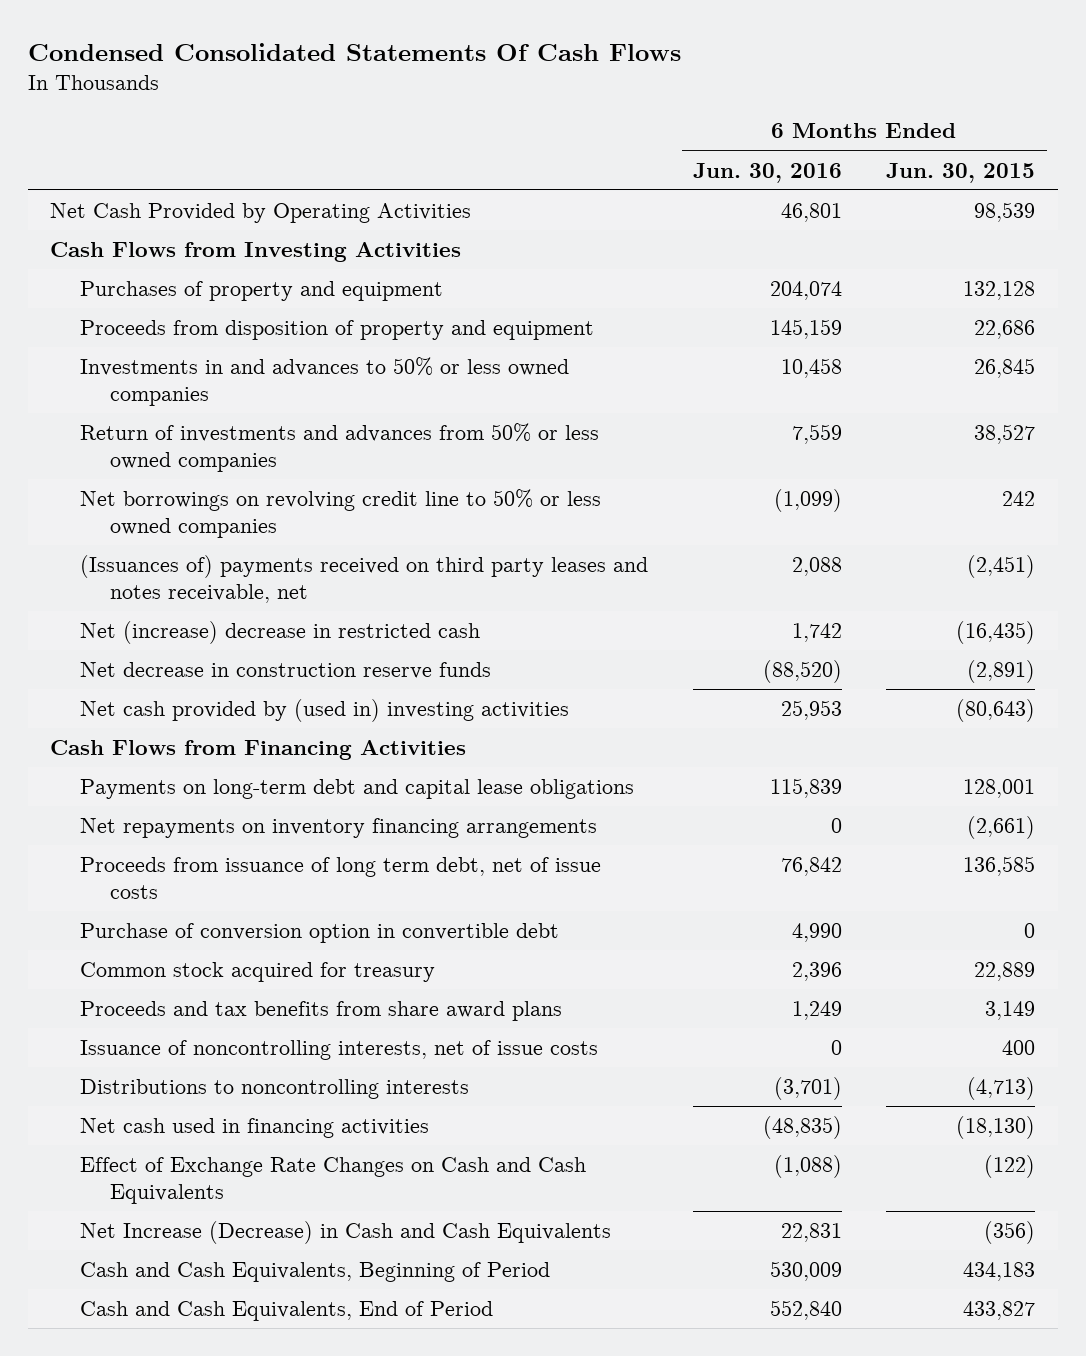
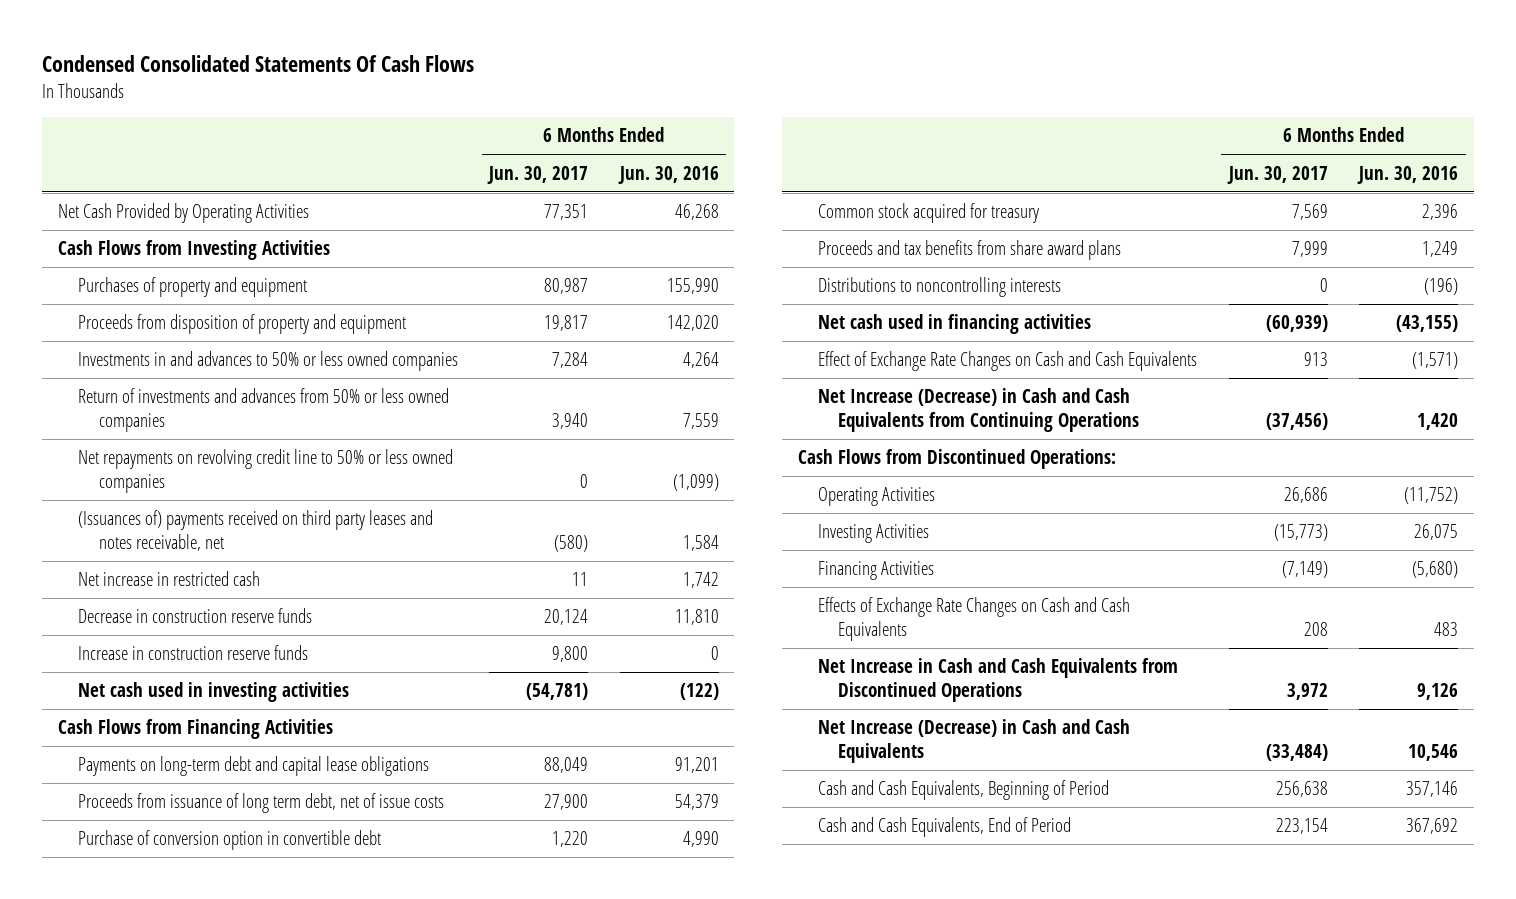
- | 6 Months Ended Jun. 30, 2016 | 6 Months Ended Jun. 30, 2015
+ | 6 Months Ended Jun. 30, 2017 | 6 Months Ended Jun. 30, 2016
- Net Cash Provided by Operating Activities | 46,801 | 98,539
+ Net Cash Provided by Operating Activities | 77,351 | 46,268
- Purchases of property and equipment | 204,074 | 132,128
- Proceeds from disposition of property and equipment | 145,159 | 22,686
- Investments in and advances to 50% or less owned companies | 10,458 | 26,845
+ Purchases of property and equipment | 80,987 | 155,990
+ Proceeds from disposition of property and equipment | 19,817 | 142,020
+ Investments in and advances to 50% or less owned companies | 7,284 | 4,264
- Net borrowings on revolving credit line to 50% or less owned companies | (1,099) | 242
- (Issuances of) payments received on third party leases and notes receivable, net | 2,088 | (2,451)
- Net (increase) decrease in restricted cash | 1,742 | (16,435)
- Net decrease in construction reserve funds | (88,520) | (2,891)
- Net cash provided by (used in) investing activities | 25,953 | (80,643)
+ Net repayments on revolving credit line to 50% or less owned companies | 0 | (1,099)
+ (Issuances of) payments received on third party leases and notes receivable, net | (580) | 1,584
+ Net increase in restricted cash | 11 | 1,742
+ Decrease in construction reserve funds | 20,124 | 11,810
+ Increase in construction reserve funds | 9,800 | 0
+ Net cash used in investing activities | (54,781) | (122)
- Payments on long-term debt and capital lease obligations | 115,839 | 128,001
- Net repayments on inventory financing arrangements | 0 | (2,661)
- Proceeds from issuance of long term debt, net of issue costs | 76,842 | 136,585
+ Payments on long-term debt and capital lease obligations | 88,049 | 91,201
+ Proceeds from issuance of long term debt, net of issue costs | 27,900 | 54,379
- Issuance of noncontrolling interests, net of issue costs | 0 | 400
- Distributions to noncontrolling interests | (3,701) | (4,713)
- Net cash used in financing activities | (48,835) | (18,130)
- Effect of Exchange Rate Changes on Cash and Cash Equivalents | (1,088) | (122)
- Net Increase (Decrease) in Cash and Cash Equivalents | 22,831 | (356)
- Cash and Cash Equivalents, Beginning of Period | 530,009 | 434,183
- Cash and Cash Equivalents, End of Period | 552,840 | 433,827
+ Distributions to noncontrolling interests | 0 | (196)
+ Net cash used in financing activities | (60,939) | (43,155)
+ Effect of Exchange Rate Changes on Cash and Cash Equivalents | 913 | (1,571)
+ Net Increase (Decrease) in Cash and Cash Equivalents from Continuing Operations | (37,456) | 1,420
+ Cash Flows from Discontinued Operations:
+ Operating Activities | 26,686 | (11,752)
+ Investing Activities | (15,773) | 26,075
+ Financing Activities | (7,149) | (5,680)
+ Effects of Exchange Rate Changes on Cash and Cash Equivalents | 208 | 483
+ Net Increase in Cash and Cash Equivalents from Discontinued Operations | 3,972 | 9,126
+ Net Increase (Decrease) in Cash and Cash Equivalents | (33,484) | 10,546
+ Cash and Cash Equivalents, Beginning of Period | 256,638 | 357,146
+ Cash and Cash Equivalents, End of Period | 223,154 | 367,692

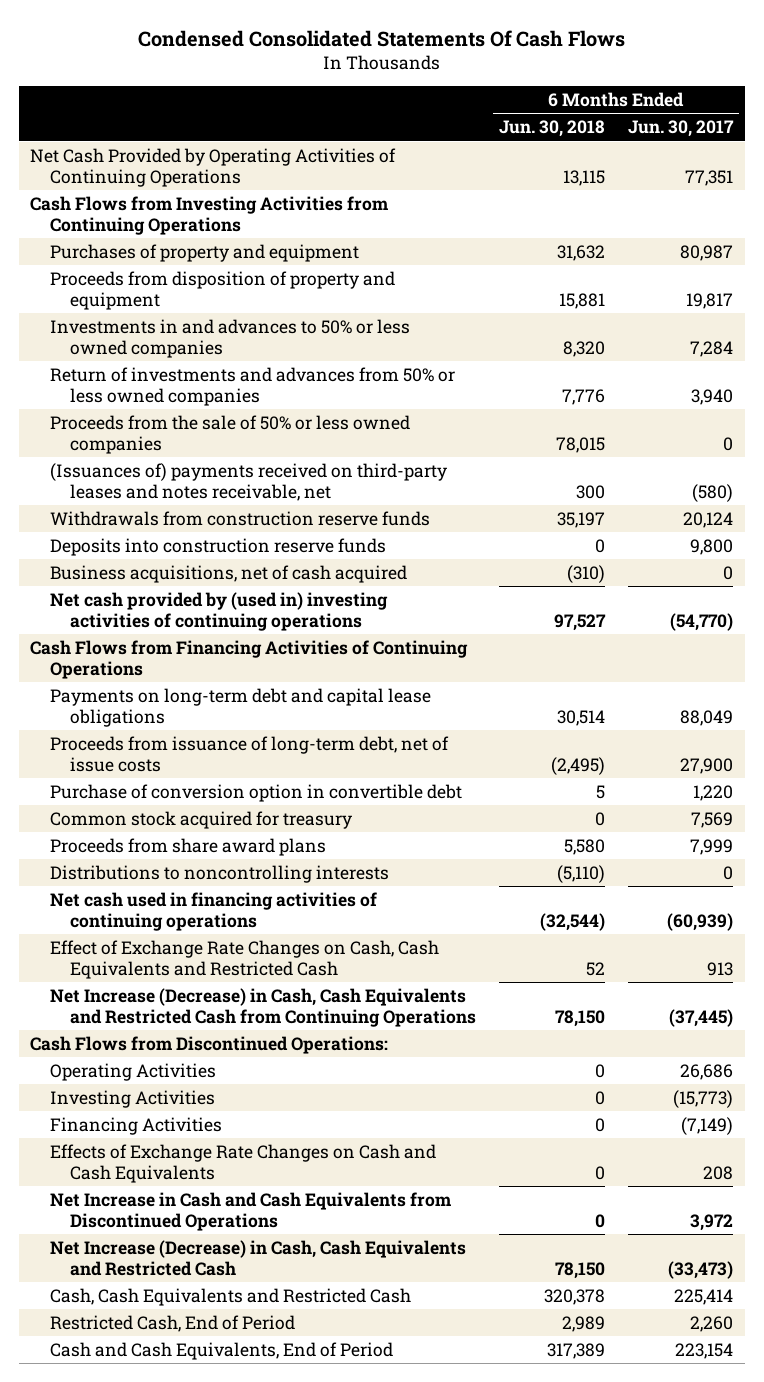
- | 6 Months Ended Jun. 30, 2017 | 6 Months Ended Jun. 30, 2016
+ | 6 Months Ended Jun. 30, 2018 | 6 Months Ended Jun. 30, 2017
- Net Cash Provided by Operating Activities | 77,351 | 46,268
- Cash Flows from Investing Activities
+ Net Cash Provided by Operating Activities of Continuing Operations | 13,115 | 77,351
+ Cash Flows from Investing Activities from Continuing Operations
- Net repayments on revolving credit line to 50% or less owned companies | 0 | (1,099)
- (Issuances of) payments received on third party leases and notes receivable, net | (580) | 1,584
- Net increase in restricted cash | 11 | 1,742
- Decrease in construction reserve funds | 20,124 | 11,810
- Increase in construction reserve funds | 9,800 | 0
- Net cash used in investing activities | (54,781) | (122)
- Cash Flows from Financing Activities
+ Proceeds from the sale of 50% or less owned companies | 78,015 | 0
+ (Issuances of) payments received on third-party leases and notes receivable, net | 300 | (580)
+ Withdrawals from construction reserve funds | 35,197 | 20,124
+ Deposits into construction reserve funds | 0 | 9,800
+ Business acquisitions, net of cash acquired | (310) | 0
+ Net cash provided by (used in) investing activities of continuing operations | 97,527 | (54,770)
+ Cash Flows from Financing Activities of Continuing Operations
- Proceeds from issuance of long term debt, net of issue costs | 27,900 | 54,379
+ Proceeds from issuance of long-term debt, net of issue costs | (2,495) | 27,900
- Proceeds and tax benefits from share award plans | 7,999 | 1,249
+ Proceeds from share award plans | 5,580 | 7,999
- Net cash used in financing activities | (60,939) | (43,155)
- Effect of Exchange Rate Changes on Cash and Cash Equivalents | 913 | (1,571)
- Net Increase (Decrease) in Cash and Cash Equivalents from Continuing Operations | (37,456) | 1,420
+ Net cash used in financing activities of continuing operations | (32,544) | (60,939)
+ Effect of Exchange Rate Changes on Cash, Cash Equivalents and Restricted Cash | 52 | 913
+ Net Increase (Decrease) in Cash, Cash Equivalents and Restricted Cash from Continuing Operations | 78,150 | (37,445)
- Net Increase (Decrease) in Cash and Cash Equivalents | (33,484) | 10,546
- Cash and Cash Equivalents, Beginning of Period | 256,638 | 357,146
+ Net Increase (Decrease) in Cash, Cash Equivalents and Restricted Cash | 78,150 | (33,473)
+ Cash, Cash Equivalents and Restricted Cash | 320,378 | 225,414
+ Restricted Cash, End of Period | 2,989 | 2,260

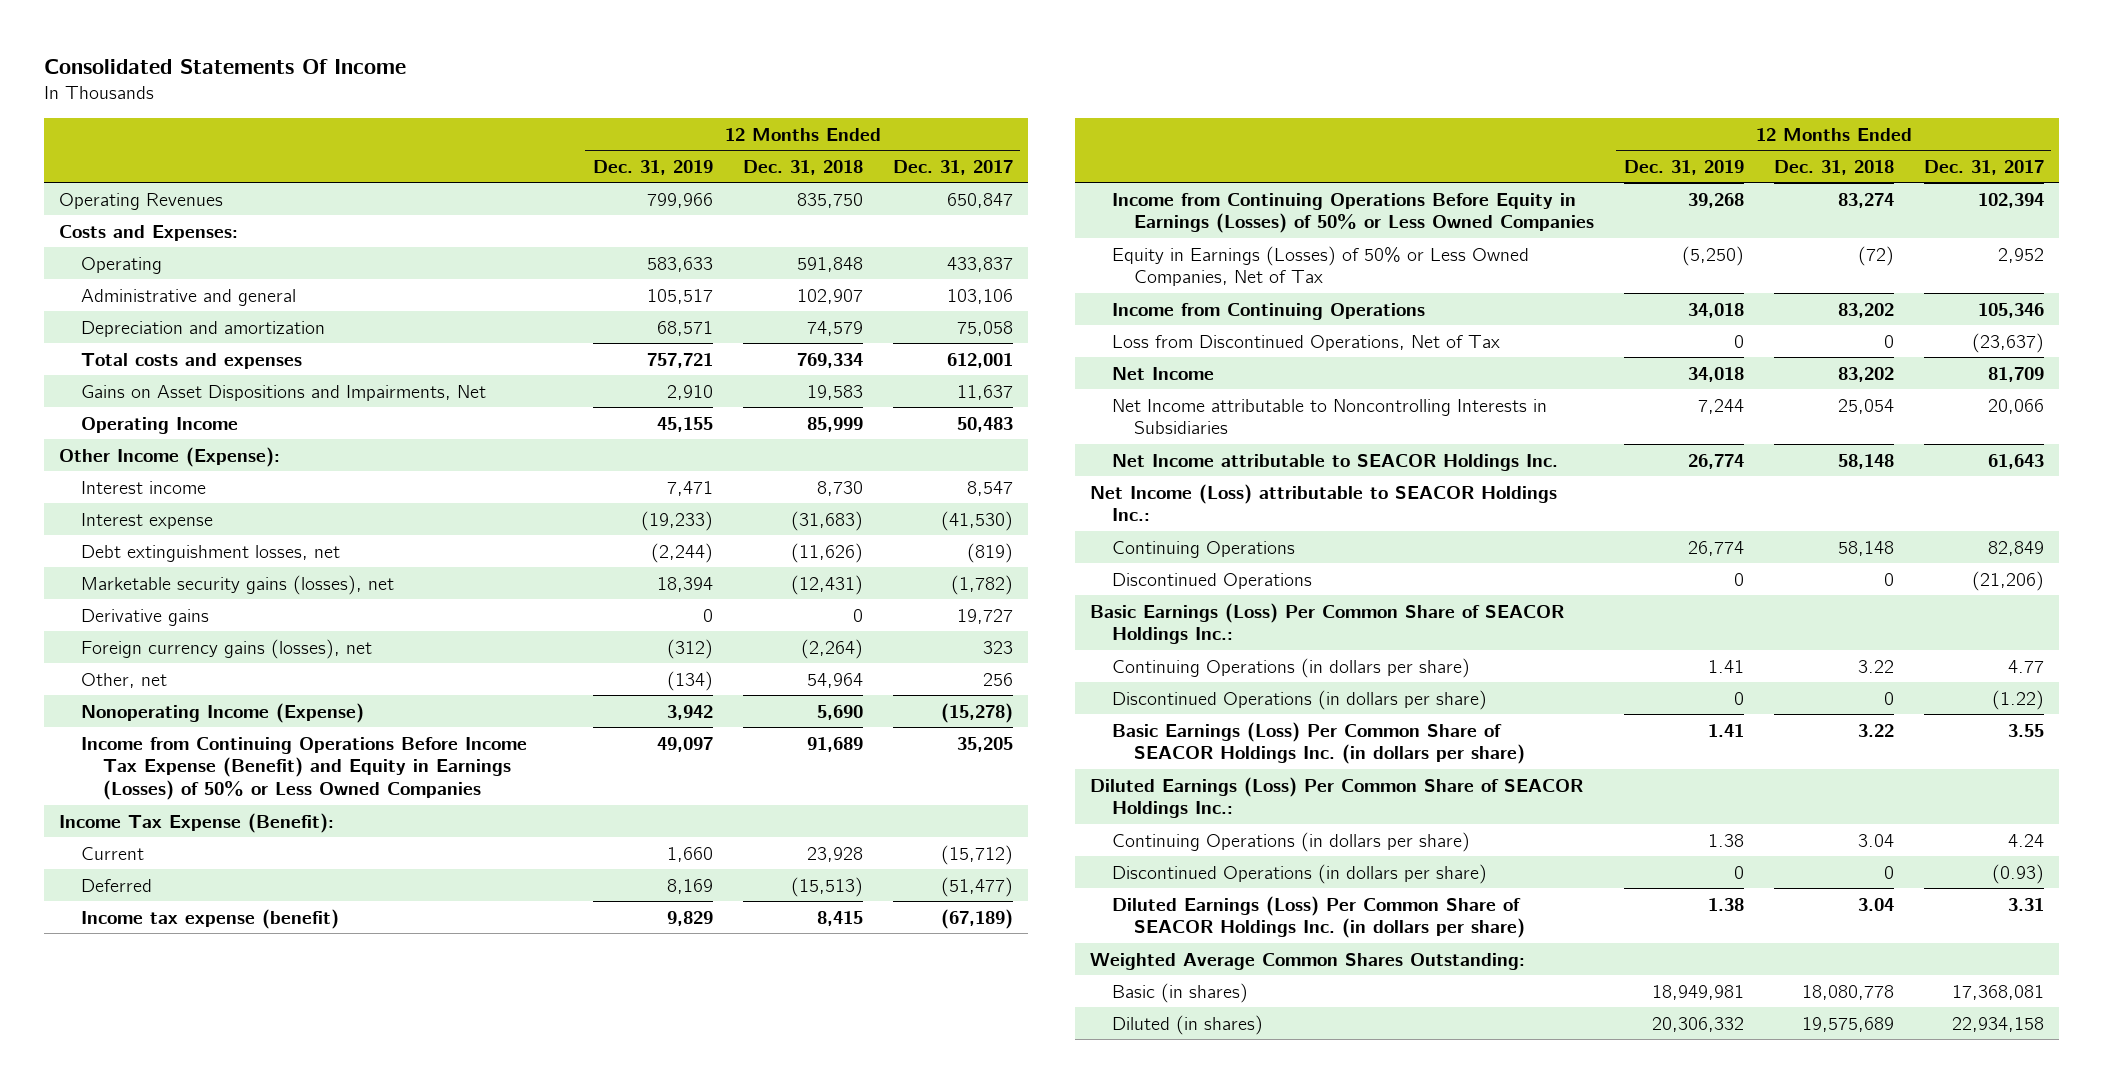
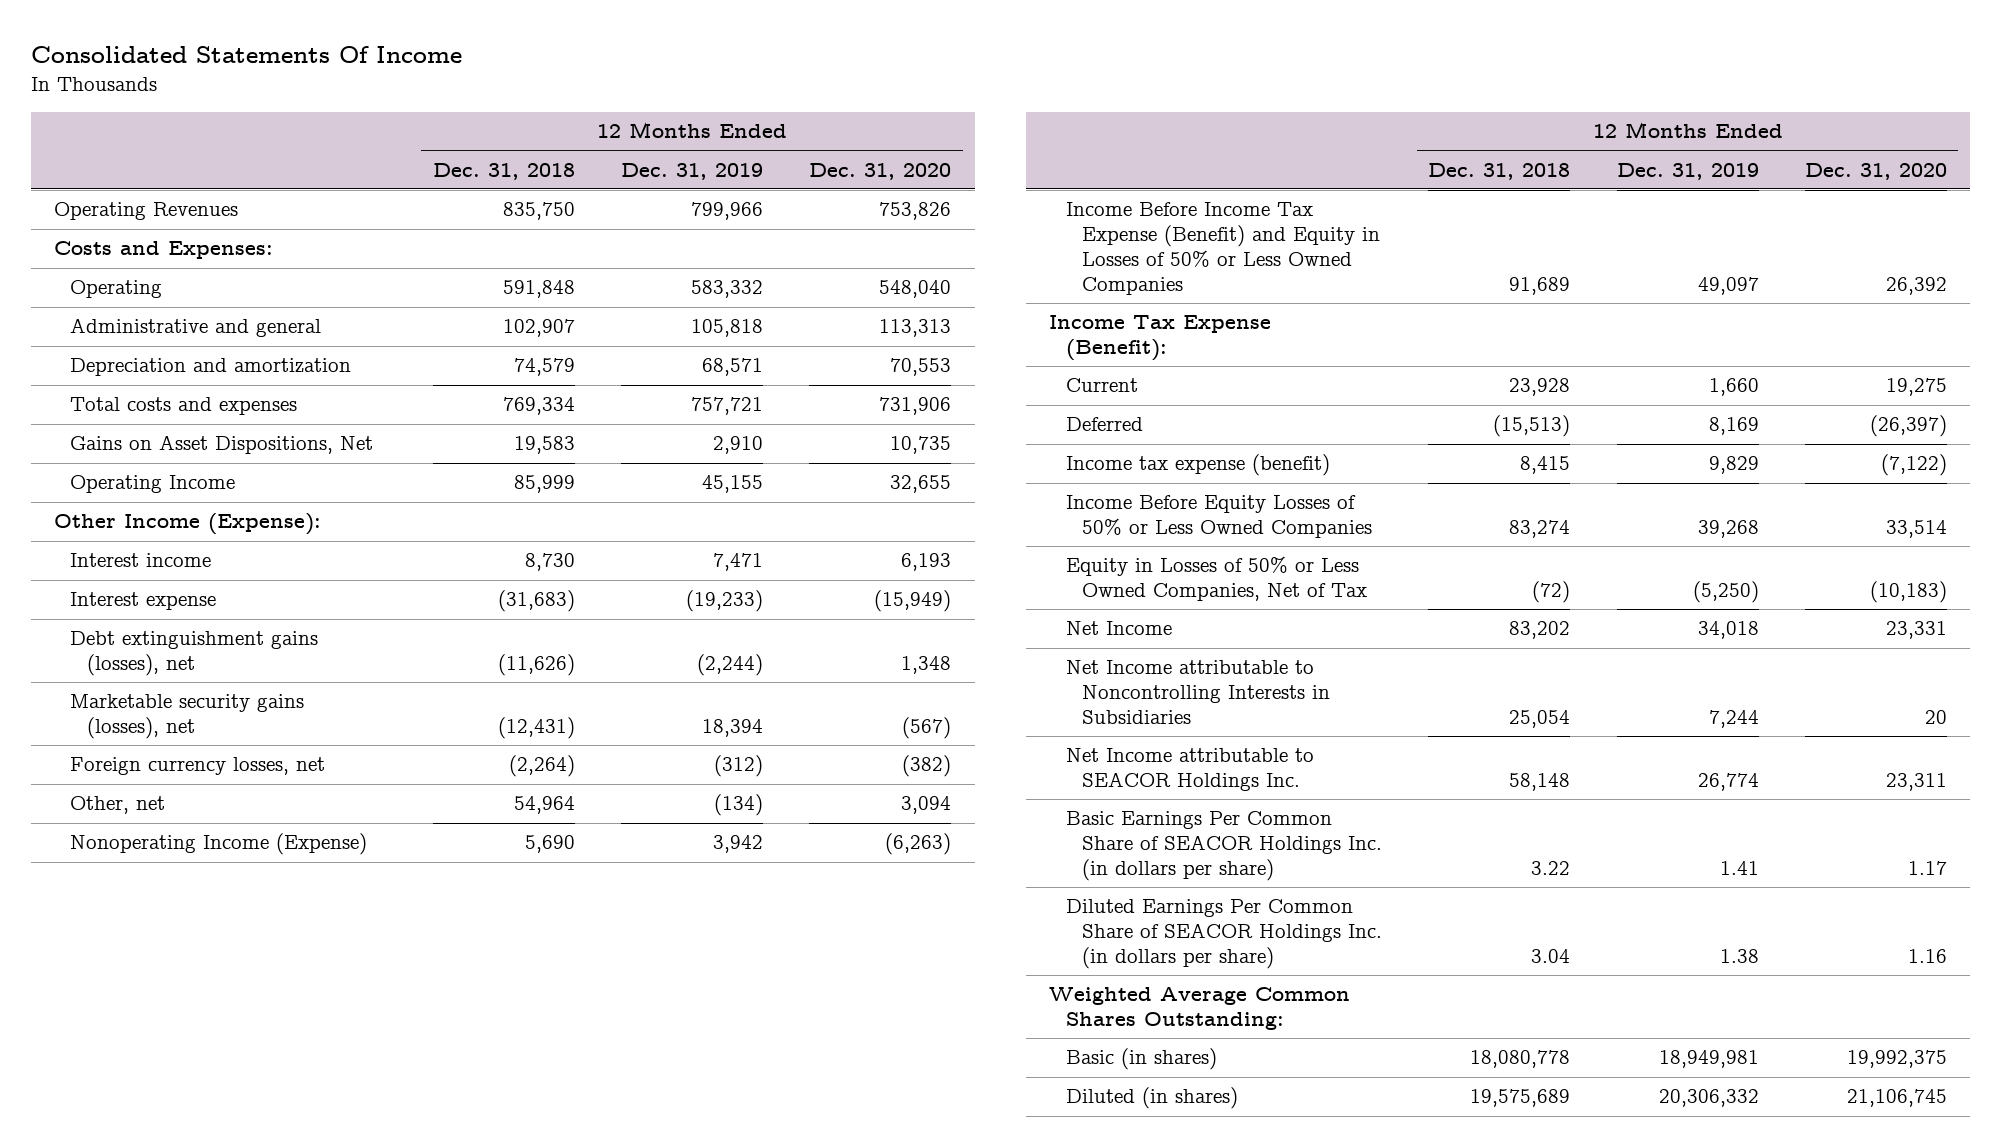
- | 12 Months Ended Dec. 31, 2019 | 12 Months Ended Dec. 31, 2018 | 12 Months Ended Dec. 31, 2017
+ | 12 Months Ended Dec. 31, 2018 | 12 Months Ended Dec. 31, 2019 | 12 Months Ended Dec. 31, 2020
- Operating | 583,633 | 591,848 | 433,837
- Administrative and general | 105,517 | 102,907 | 103,106
+ Operating | 591,848 | 583,332 | 548,040
+ Administrative and general | 102,907 | 105,818 | 113,313
- Gains on Asset Dispositions and Impairments, Net | 2,910 | 19,583 | 11,637
+ Gains on Asset Dispositions, Net | 19,583 | 2,910 | 10,735
- Debt extinguishment losses, net | (2,244) | (11,626) | (819)
+ Debt extinguishment gains (losses), net | (11,626) | (2,244) | 1,348
- Derivative gains | 0 | 0 | 19,727
- Foreign currency gains (losses), net | (312) | (2,264) | 323
+ Foreign currency losses, net | (2,264) | (312) | (382)
- Income from Continuing Operations Before Income Tax Expense (Benefit) and Equity in Earnings (Losses) of 50% or Less Owned Companies | 49,097 | 91,689 | 35,205
+ Income Before Income Tax Expense (Benefit) and Equity in Losses of 50% or Less Owned Companies | 91,689 | 49,097 | 26,392
- Income from Continuing Operations Before Equity in Earnings (Losses) of 50% or Less Owned Companies | 39,268 | 83,274 | 102,394
- Equity in Earnings (Losses) of 50% or Less Owned Companies, Net of Tax | (5,250) | (72) | 2,952
- Income from Continuing Operations | 34,018 | 83,202 | 105,346
- Loss from Discontinued Operations, Net of Tax | 0 | 0 | (23,637)
+ Income Before Equity Losses of 50% or Less Owned Companies | 83,274 | 39,268 | 33,514
+ Equity in Losses of 50% or Less Owned Companies, Net of Tax | (72) | (5,250) | (10,183)
- Net Income (Loss) attributable to SEACOR Holdings Inc.:
- Continuing Operations | 26,774 | 58,148 | 82,849
- Discontinued Operations | 0 | 0 | (21,206)
- Basic Earnings (Loss) Per Common Share of SEACOR Holdings Inc.:
- Continuing Operations (in dollars per share) | 1.41 | 3.22 | 4.77
- Discontinued Operations (in dollars per share) | 0 | 0 | (1.22)
- Basic Earnings (Loss) Per Common Share of SEACOR Holdings Inc. (in dollars per share) | 1.41 | 3.22 | 3.55
- Diluted Earnings (Loss) Per Common Share of SEACOR Holdings Inc.:
- Continuing Operations (in dollars per share) | 1.38 | 3.04 | 4.24
- Discontinued Operations (in dollars per share) | 0 | 0 | (0.93)
- Diluted Earnings (Loss) Per Common Share of SEACOR Holdings Inc. (in dollars per share) | 1.38 | 3.04 | 3.31
+ Basic Earnings Per Common Share of SEACOR Holdings Inc. (in dollars per share) | 3.22 | 1.41 | 1.17
+ Diluted Earnings Per Common Share of SEACOR Holdings Inc. (in dollars per share) | 3.04 | 1.38 | 1.16

